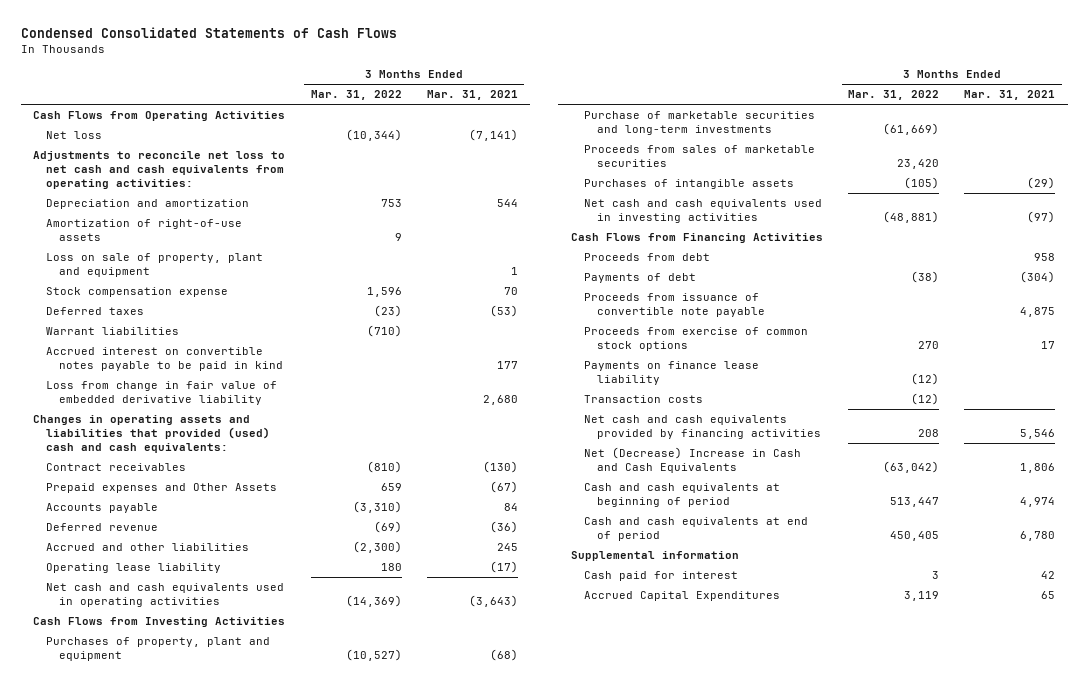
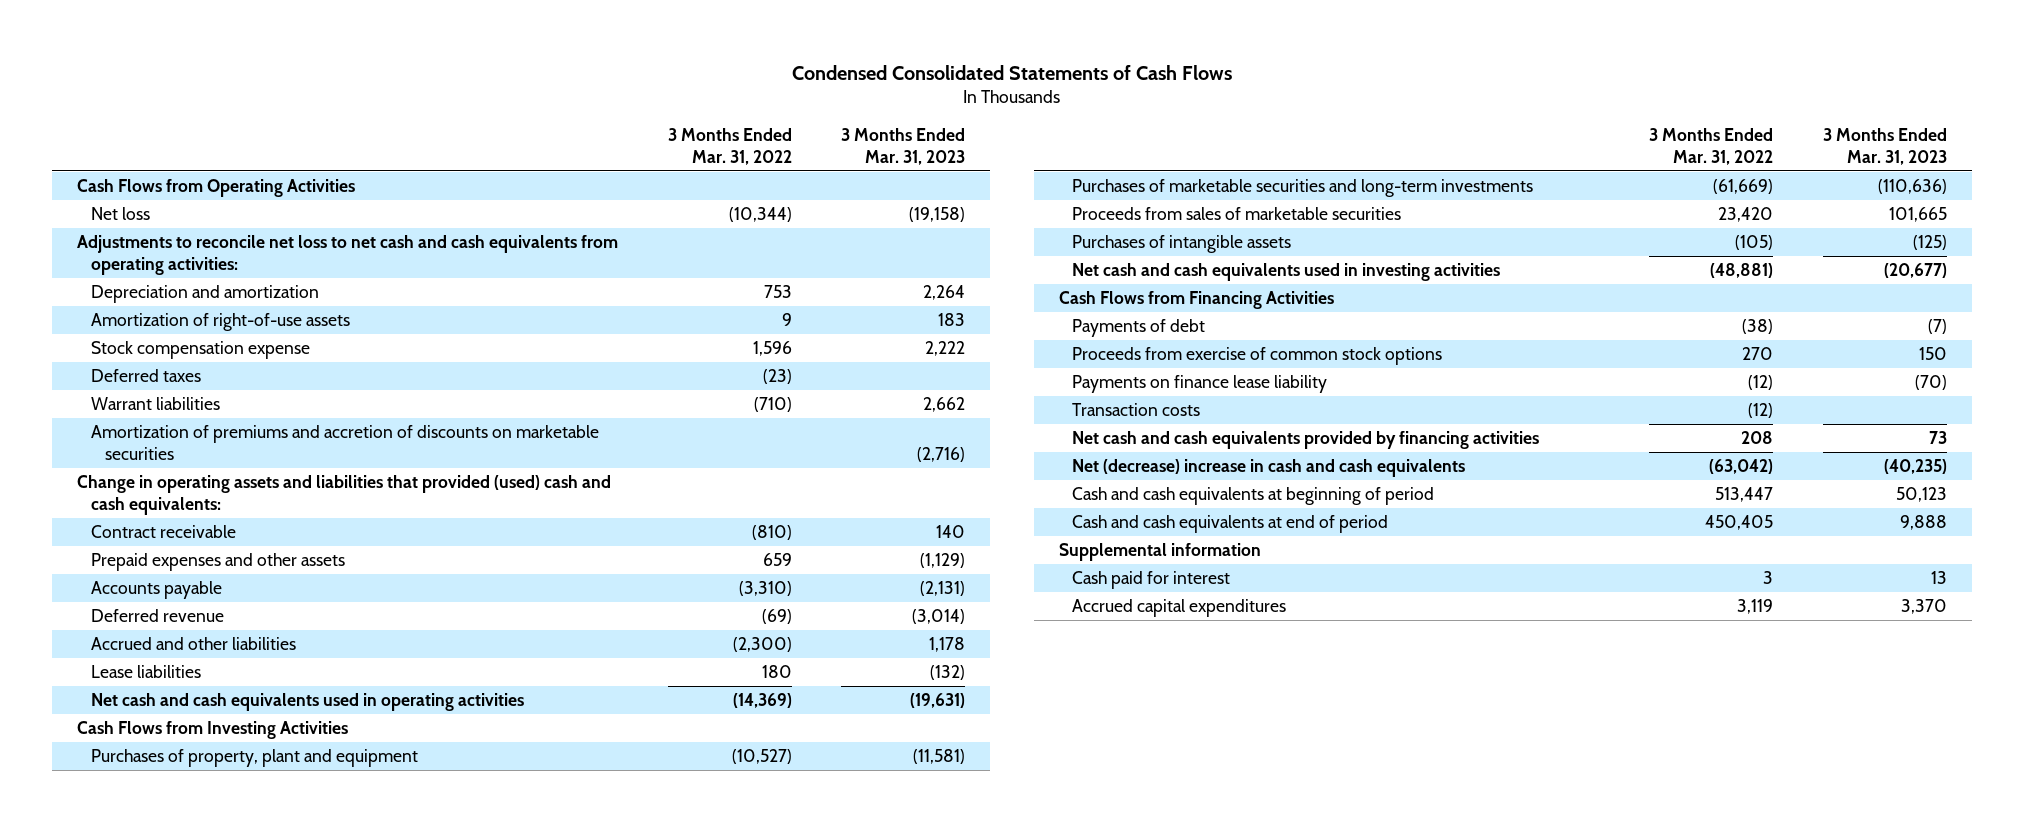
- | 3 Months Ended Mar. 31, 2022 | 3 Months Ended Mar. 31, 2021
+ | 3 Months Ended Mar. 31, 2022 | 3 Months Ended Mar. 31, 2023
- Loss on sale of property, plant and equipment | | 1
- Accrued interest on convertible notes payable to be paid in kind | | 177
- Loss from change in fair value of embedded derivative liability | | 2,680
- Changes in operating assets and liabilities that provided (used) cash and cash equivalents:
- Contract receivables | (810) | (130)
- Prepaid expenses and Other Assets | 659 | (67)
+ Amortization of premiums and accretion of discounts on marketable securities | | (2,716)
+ Change in operating assets and liabilities that provided (used) cash and cash equivalents:
+ Contract receivable | (810) | 140
+ Prepaid expenses and other assets | 659 | (1,129)
- Operating lease liability | 180 | (17)
+ Lease liabilities | 180 | (132)
- Purchase of marketable securities and long-term investments | (61,669) |
+ Purchases of marketable securities and long-term investments | (61,669) | (110,636)
- Proceeds from debt | | 958
- Proceeds from issuance of convertible note payable | | 4,875
- Net (Decrease) Increase in Cash and Cash Equivalents | (63,042) | 1,806
+ Net (decrease) increase in cash and cash equivalents | (63,042) | (40,235)
- Accrued Capital Expenditures | 3,119 | 65
+ Accrued capital expenditures | 3,119 | 3,370

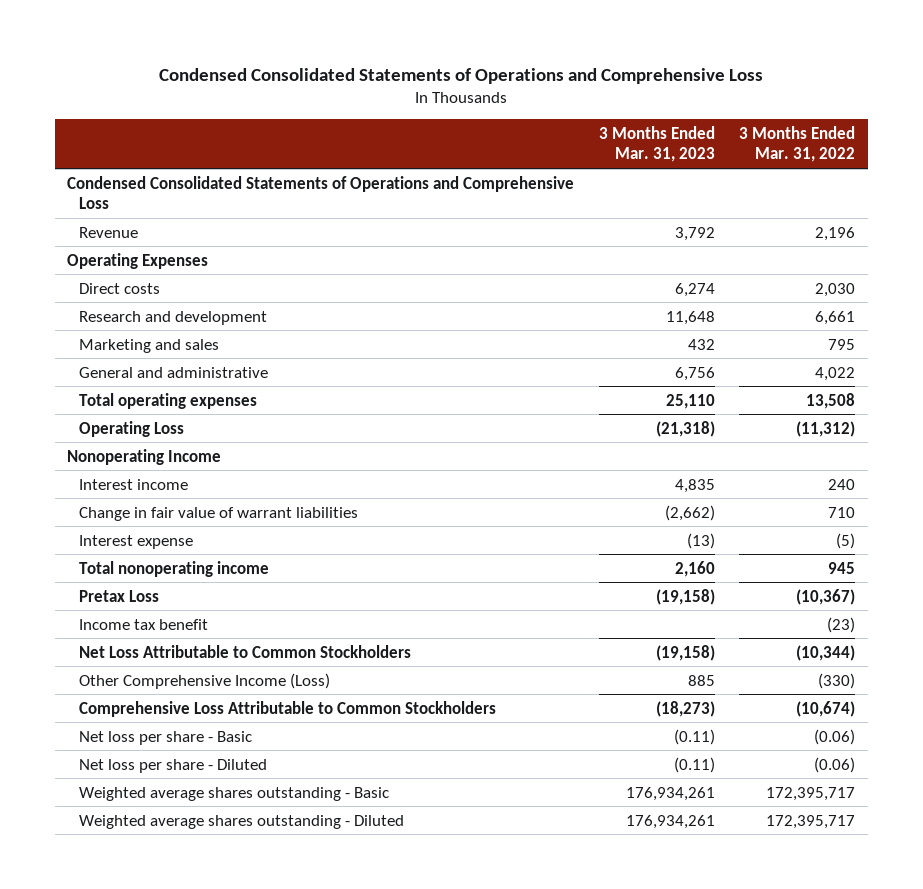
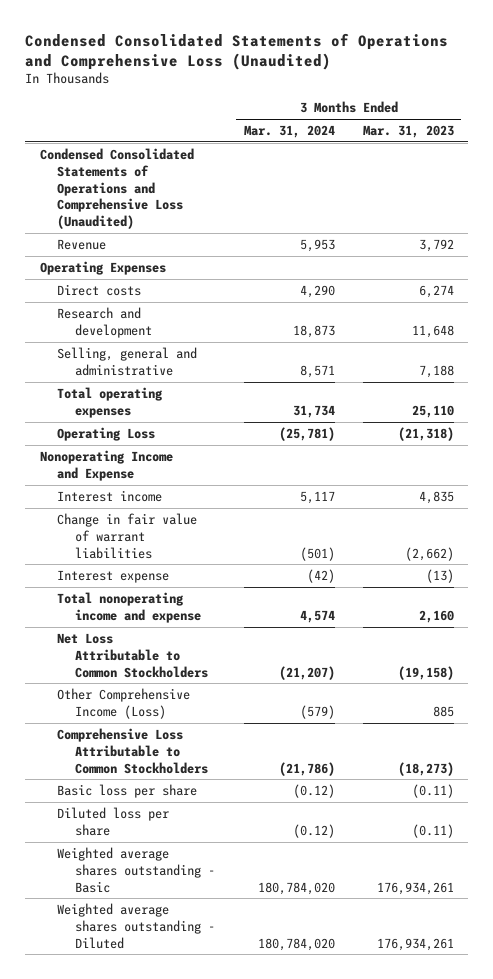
- Condensed Consolidated Statements of Operations and Comprehensive Loss
+ Condensed Consolidated Statements of Operations and Comprehensive Loss (Unaudited)
- | 3 Months Ended Mar. 31, 2023 | 3 Months Ended Mar. 31, 2022
+ | 3 Months Ended Mar. 31, 2024 | 3 Months Ended Mar. 31, 2023
- Condensed Consolidated Statements of Operations and Comprehensive Loss
+ Condensed Consolidated Statements of Operations and Comprehensive Loss (Unaudited)
- Marketing and sales | 432 | 795
- General and administrative | 6,756 | 4,022
+ Selling, general and administrative | 8,571 | 7,188
- Nonoperating Income
+ Nonoperating Income and Expense
- Total nonoperating income | 2,160 | 945
- Pretax Loss | (19,158) | (10,367)
- Income tax benefit | | (23)
+ Total nonoperating income and expense | 4,574 | 2,160
- Net loss per share - Basic | (0.11) | (0.06)
- Net loss per share - Diluted | (0.11) | (0.06)
+ Basic loss per share | (0.12) | (0.11)
+ Diluted loss per share | (0.12) | (0.11)

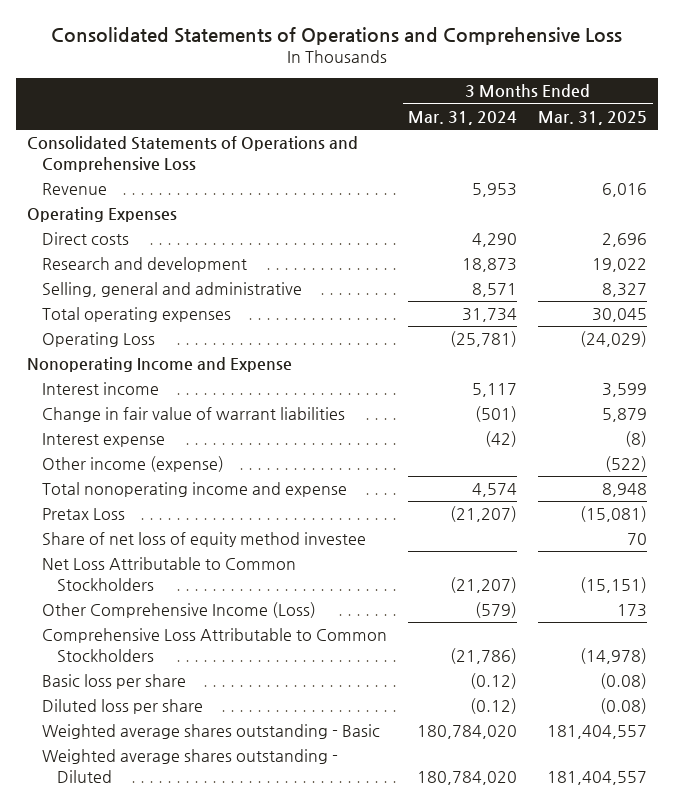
- Condensed Consolidated Statements of Operations and Comprehensive Loss (Unaudited)
+ Consolidated Statements of Operations and Comprehensive Loss
- | 3 Months Ended Mar. 31, 2024 | 3 Months Ended Mar. 31, 2023
+ | 3 Months Ended Mar. 31, 2024 | 3 Months Ended Mar. 31, 2025
- Condensed Consolidated Statements of Operations and Comprehensive Loss (Unaudited)
+ Consolidated Statements of Operations and Comprehensive Loss
+ Other income (expense) | | (522)
+ Pretax Loss | (21,207) | (15,081)
+ Share of net loss of equity method investee | | 70

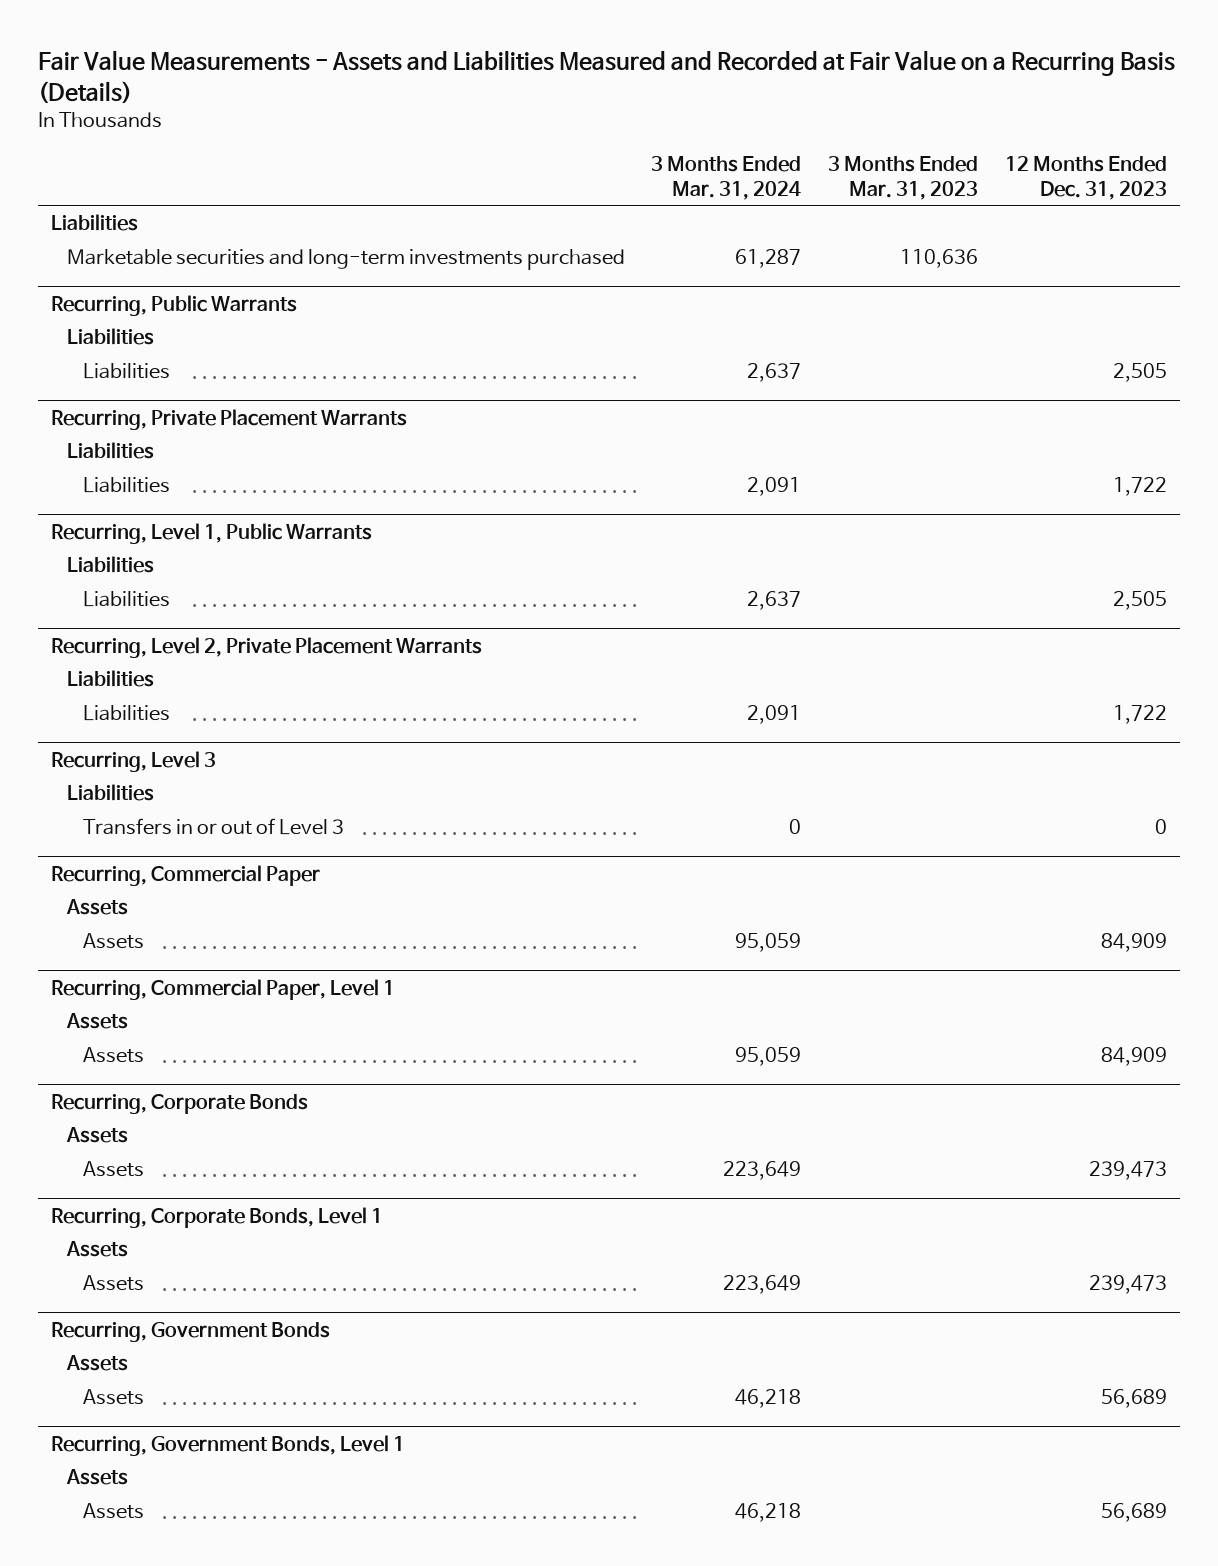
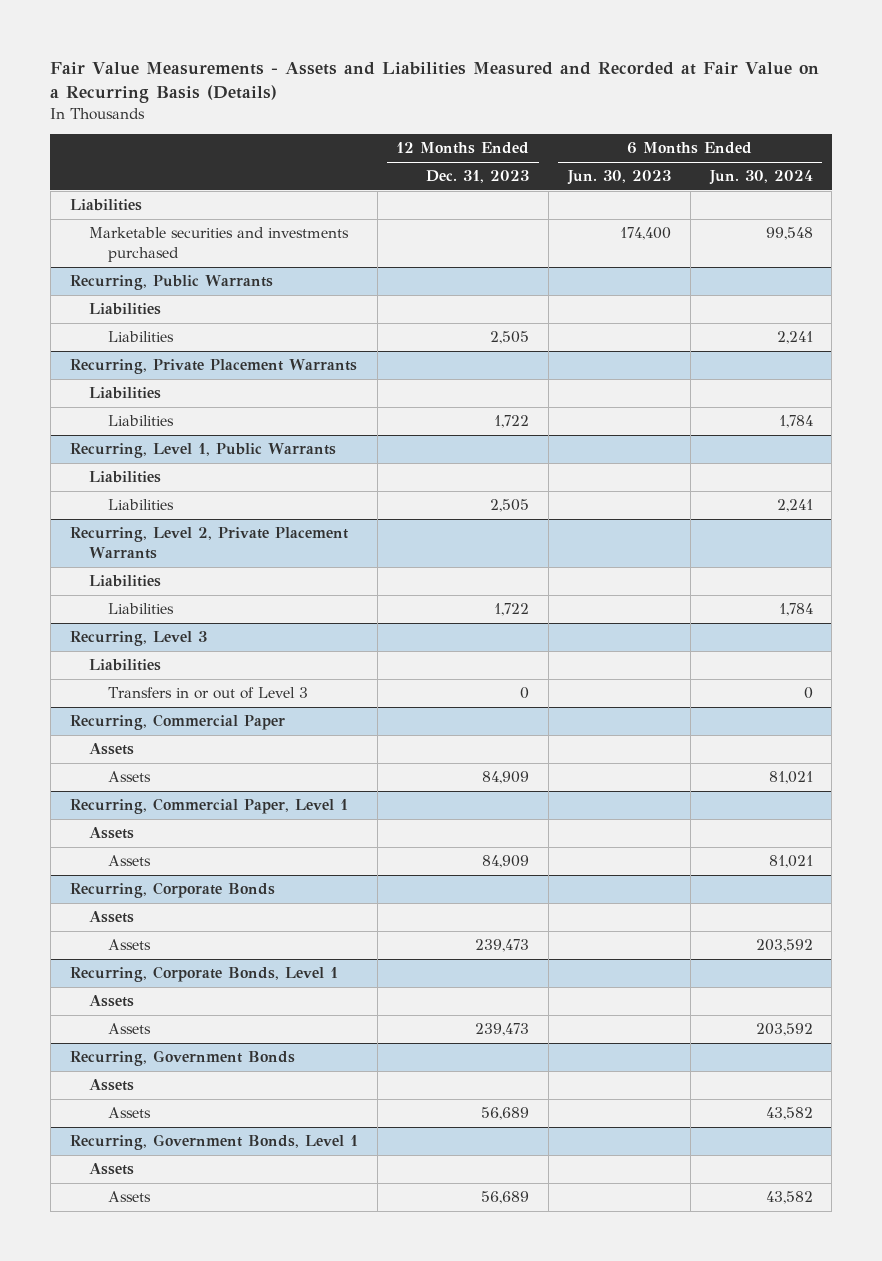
- | 3 Months Ended Mar. 31, 2024 | 3 Months Ended Mar. 31, 2023 | 12 Months Ended Dec. 31, 2023
+ | 12 Months Ended Dec. 31, 2023 | 6 Months Ended Jun. 30, 2023 | 6 Months Ended Jun. 30, 2024
- Marketable securities and long-term investments purchased | 61,287 | 110,636 |
+ Marketable securities and investments purchased | | 174,400 | 99,548

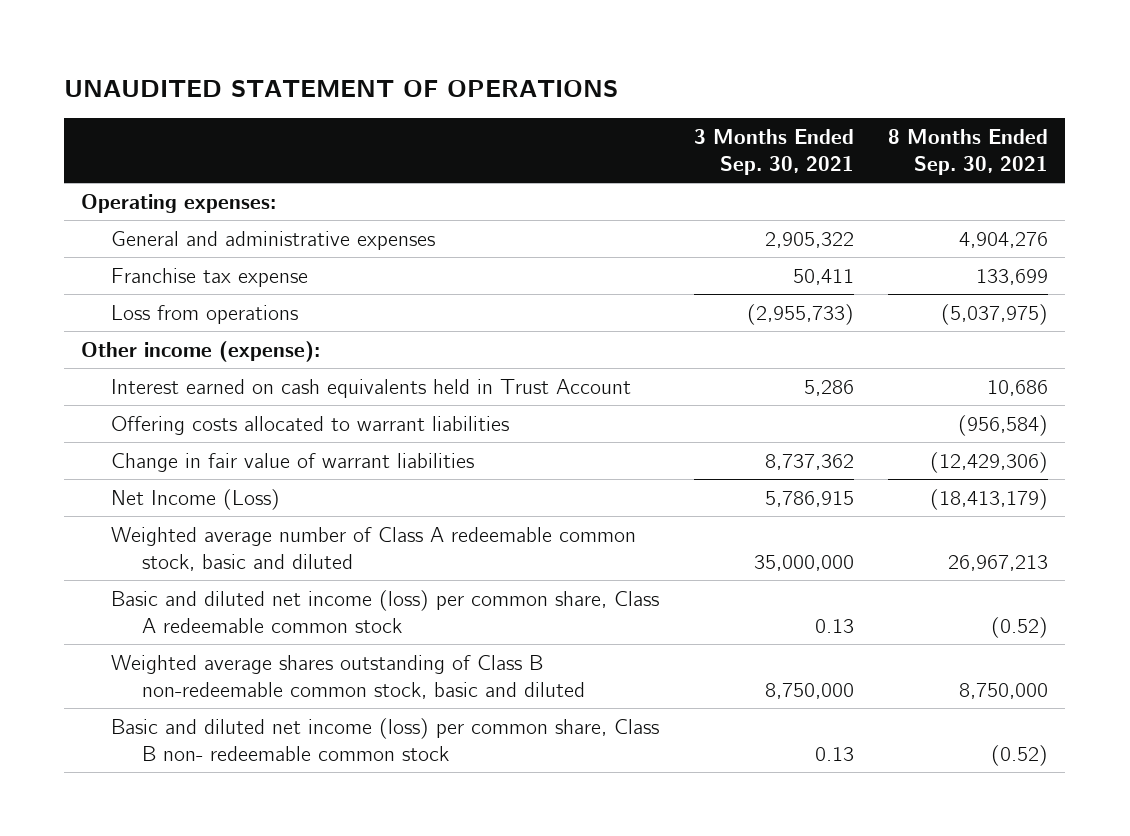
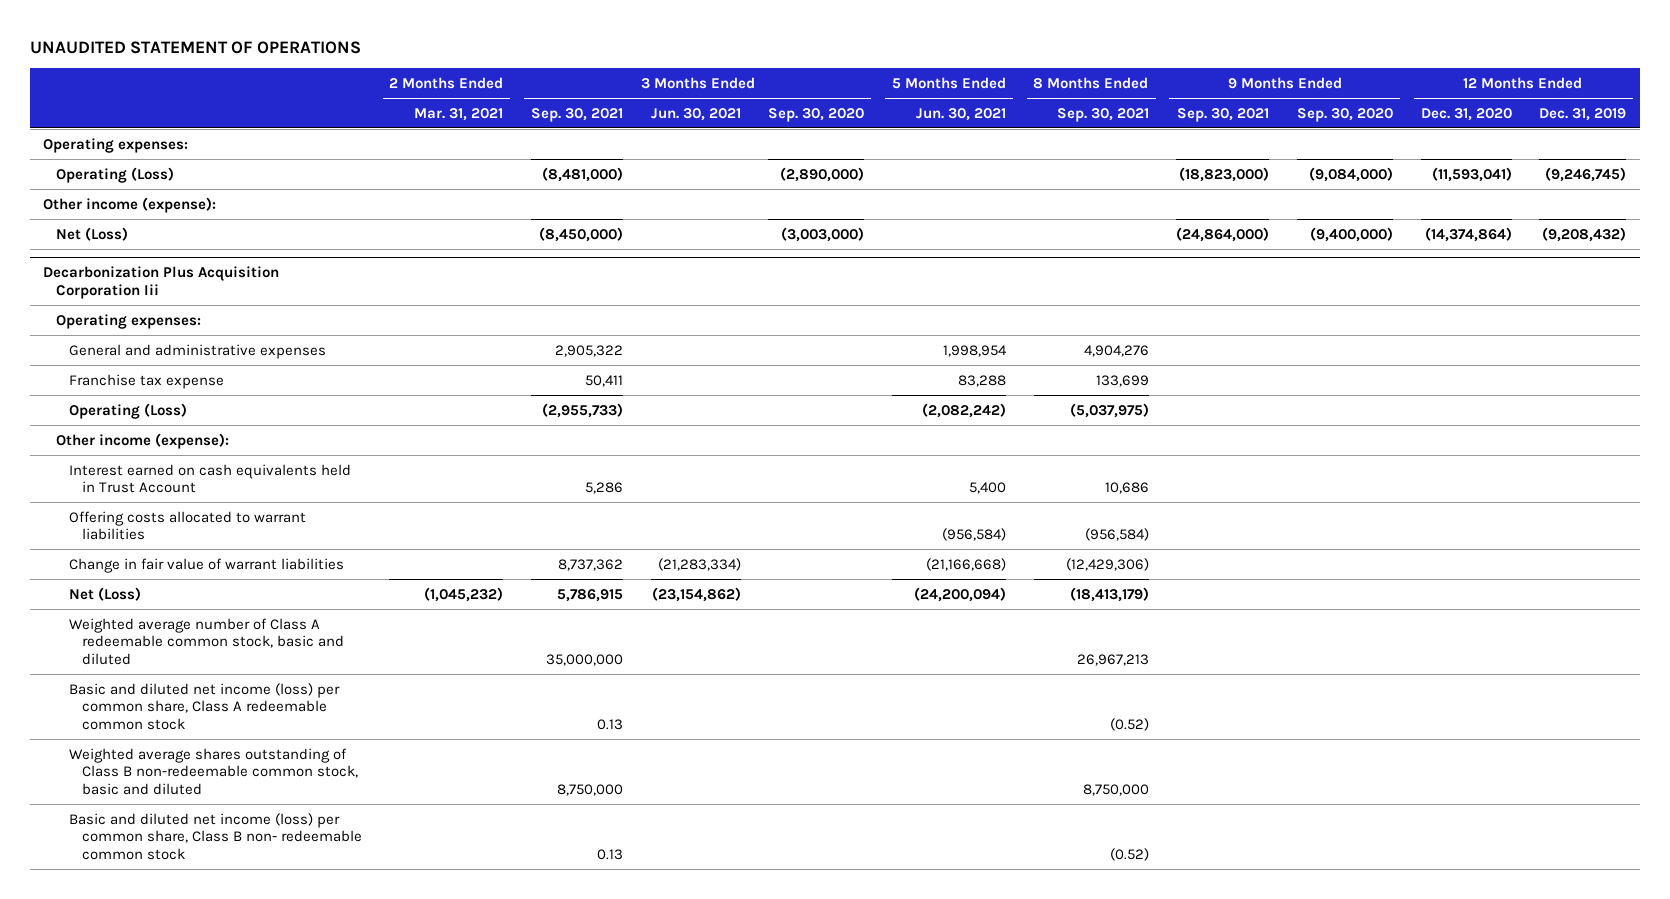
- | 3 Months Ended Sep. 30, 2021 | 8 Months Ended Sep. 30, 2021
+ | 2 Months Ended Mar. 31, 2021 | 3 Months Ended Sep. 30, 2021 | 3 Months Ended Jun. 30, 2021 | 3 Months Ended Sep. 30, 2020 | 5 Months Ended Jun. 30, 2021 | 8 Months Ended Sep. 30, 2021 | 9 Months Ended Sep. 30, 2021 | 9 Months Ended Sep. 30, 2020 | 12 Months Ended Dec. 31, 2020 | 12 Months Ended Dec. 31, 2019
+ Operating (Loss) | | (8,481,000) | | (2,890,000) | | | (18,823,000) | (9,084,000) | (11,593,041) | (9,246,745)
+ Other income (expense):
+ Net (Loss) | | (8,450,000) | | (3,003,000) | | | (24,864,000) | (9,400,000) | (14,374,864) | (9,208,432)
+ Decarbonization Plus Acquisition Corporation Iii
+ Operating expenses:
- Loss from operations | (2,955,733) | (5,037,975)
+ Operating (Loss) | | (2,955,733) | | | (2,082,242) | (5,037,975) | | | |
- Net Income (Loss) | 5,786,915 | (18,413,179)
+ Net (Loss) | (1,045,232) | 5,786,915 | (23,154,862) | | (24,200,094) | (18,413,179) | | | |

